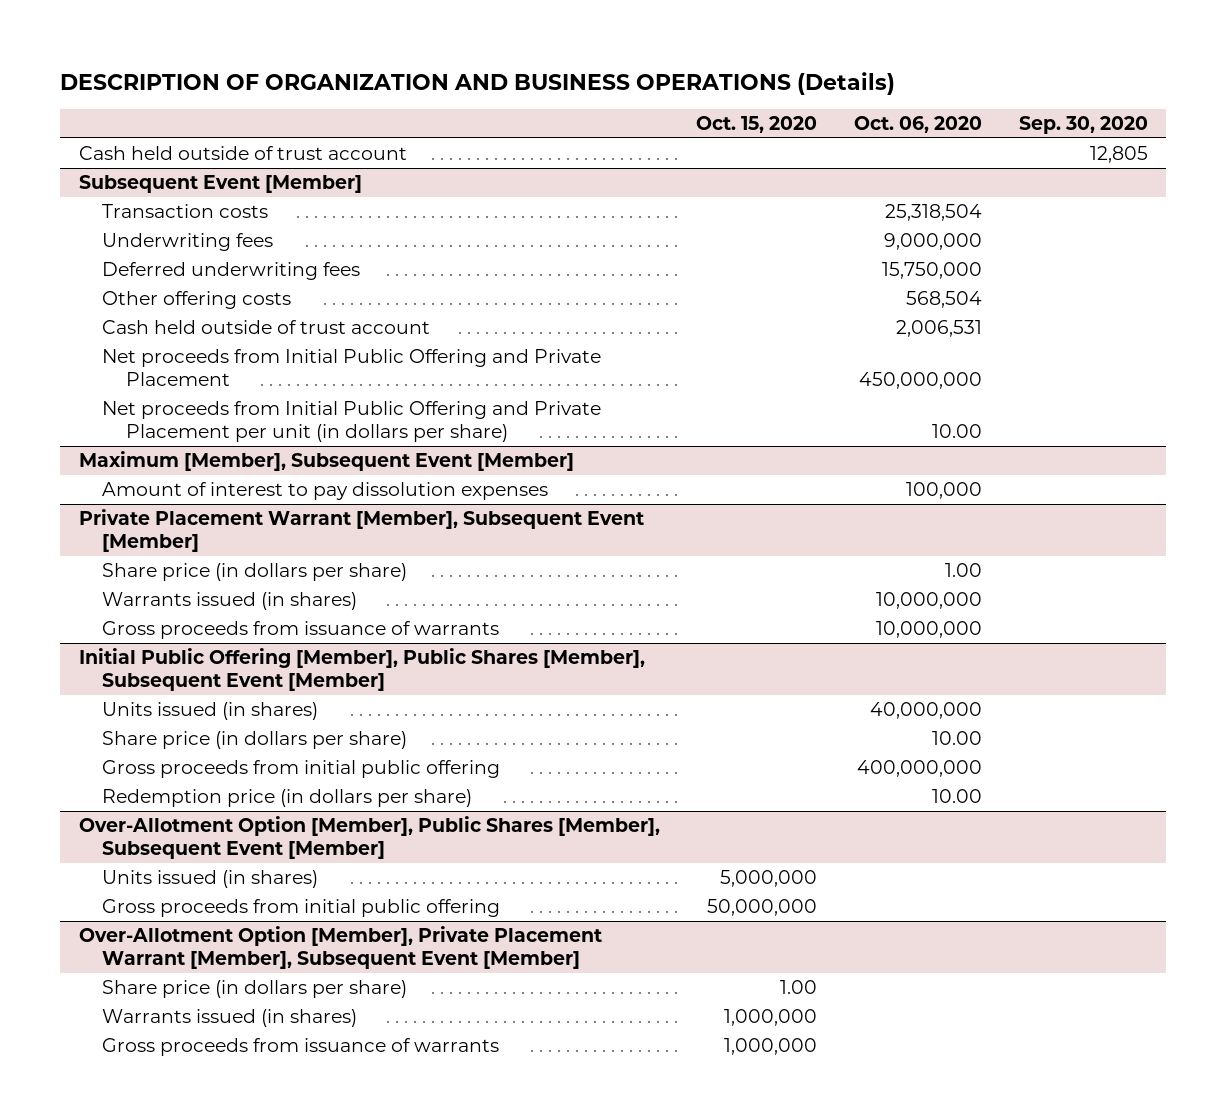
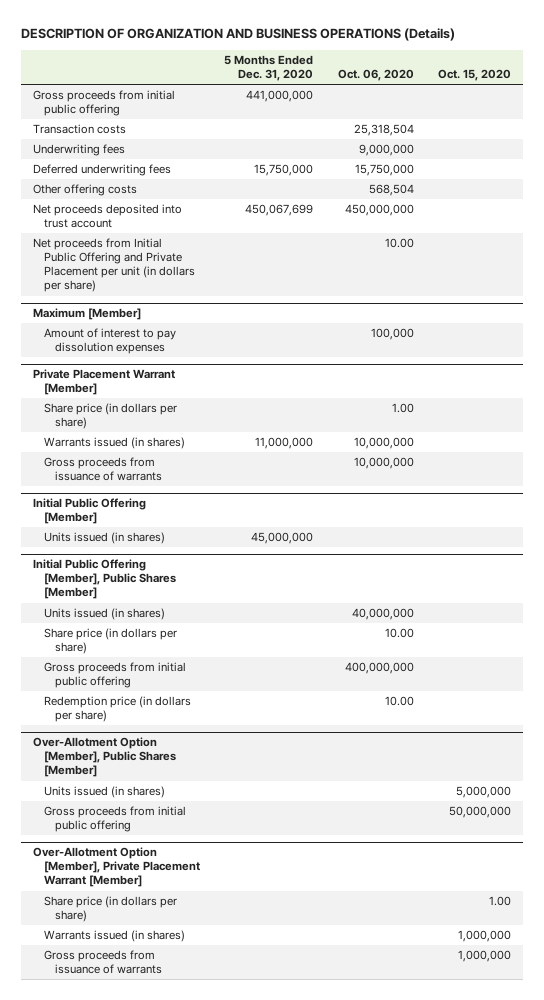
- | Oct. 15, 2020 | Oct. 06, 2020 | Sep. 30, 2020
+ | 5 Months Ended Dec. 31, 2020 | Oct. 06, 2020 | Oct. 15, 2020
- Cash held outside of trust account | | | 12,805
- Subsequent Event [Member]
+ Gross proceeds from initial public offering | 441,000,000 | |
- Cash held outside of trust account | | 2,006,531 |
- Net proceeds from Initial Public Offering and Private Placement | | 450,000,000 |
+ Net proceeds deposited into trust account | 450,067,699 | 450,000,000 |
- Maximum [Member], Subsequent Event [Member]
+ Maximum [Member]
- Private Placement Warrant [Member], Subsequent Event [Member]
+ Private Placement Warrant [Member]
- Initial Public Offering [Member], Public Shares [Member], Subsequent Event [Member]
+ Initial Public Offering [Member]
+ Units issued (in shares) | 45,000,000 | |
+ Initial Public Offering [Member], Public Shares [Member]
- Over-Allotment Option [Member], Public Shares [Member], Subsequent Event [Member]
+ Over-Allotment Option [Member], Public Shares [Member]
- Over-Allotment Option [Member], Private Placement Warrant [Member], Subsequent Event [Member]
+ Over-Allotment Option [Member], Private Placement Warrant [Member]

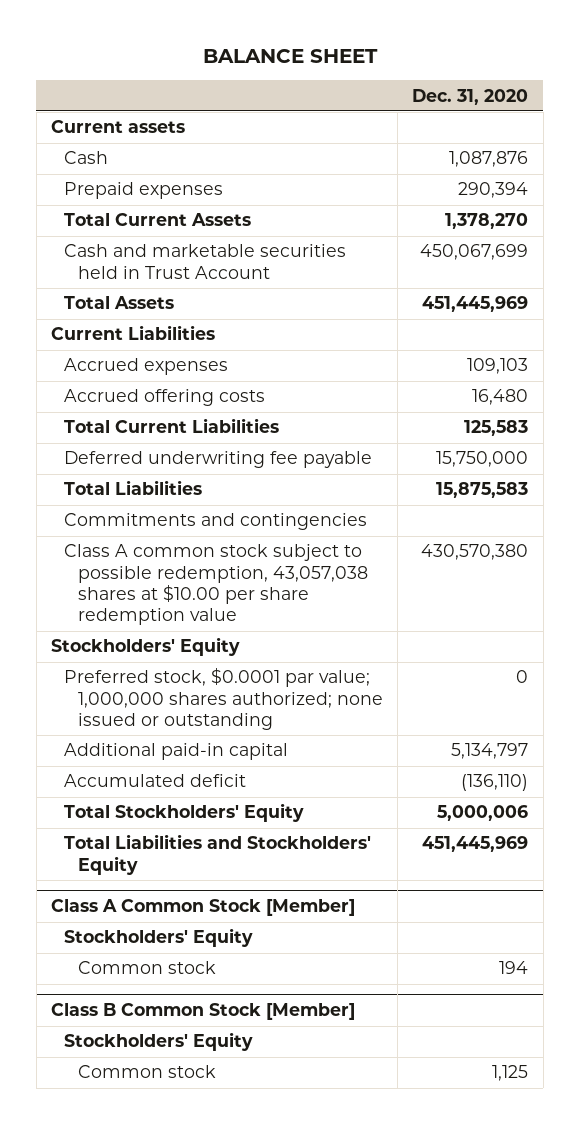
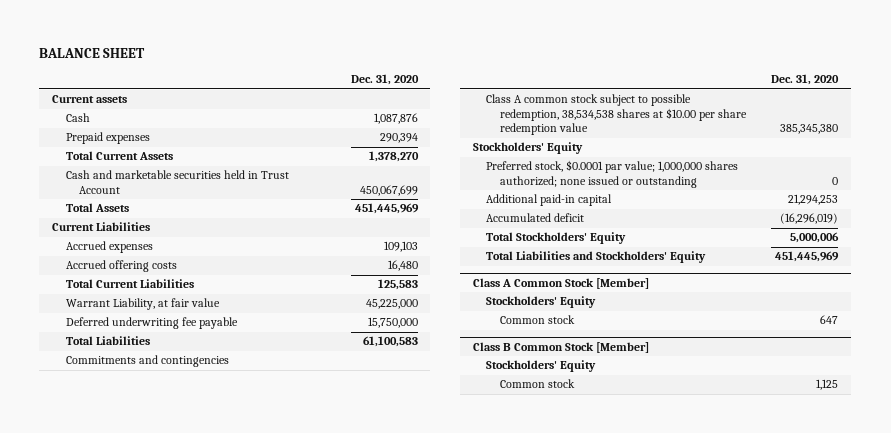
+ Warrant Liability, at fair value | 45,225,000
- Total Liabilities | 15,875,583
+ Total Liabilities | 61,100,583
- Class A common stock subject to possible redemption, 43,057,038 shares at $10.00 per share redemption value | 430,570,380
+ Class A common stock subject to possible redemption, 38,534,538 shares at $10.00 per share redemption value | 385,345,380
- Additional paid-in capital | 5,134,797
- Accumulated deficit | (136,110)
+ Additional paid-in capital | 21,294,253
+ Accumulated deficit | (16,296,019)
@ Class A Common Stock [Member]
- Common stock | 194
+ Common stock | 647

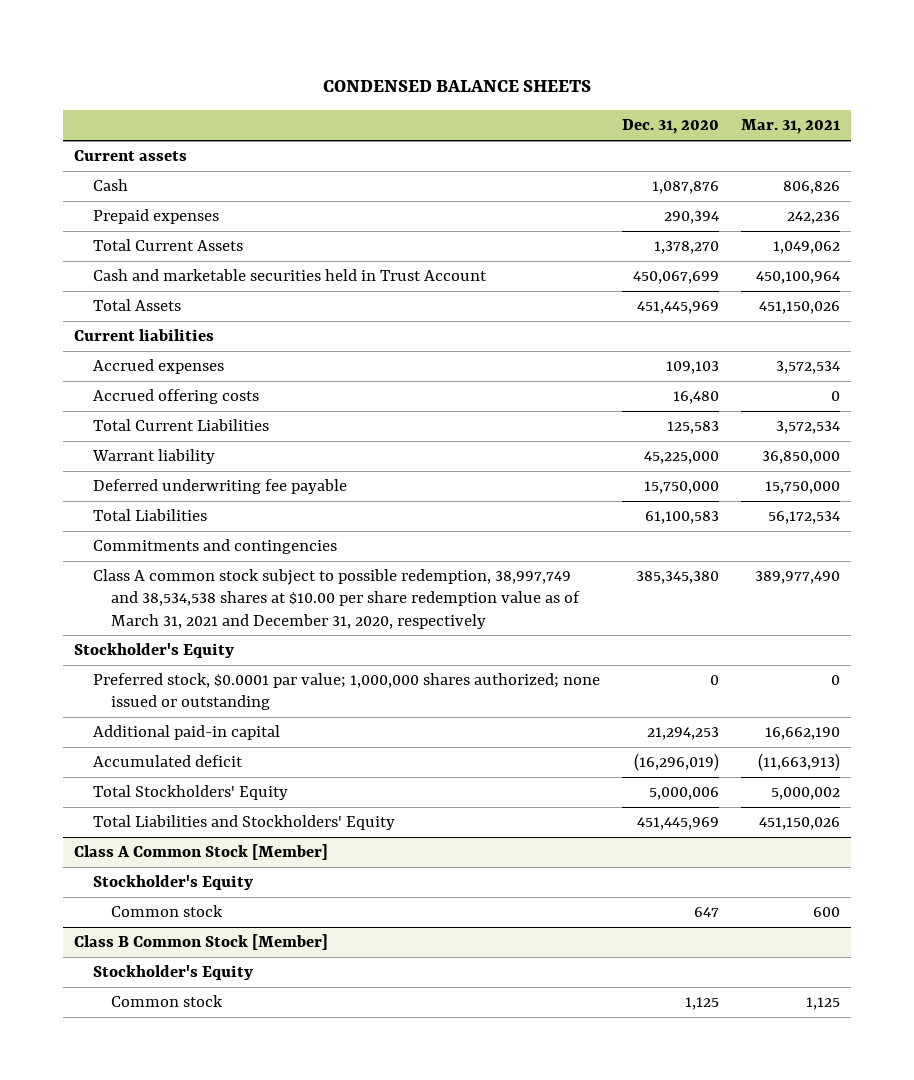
- BALANCE SHEET
+ CONDENSED BALANCE SHEETS
- | Dec. 31, 2020
+ | Dec. 31, 2020 | Mar. 31, 2021
- Current Liabilities
+ Current liabilities
- Warrant Liability, at fair value | 45,225,000
+ Warrant liability | 45,225,000 | 36,850,000
- Class A common stock subject to possible redemption, 38,534,538 shares at $10.00 per share redemption value | 385,345,380
- Stockholders' Equity
+ Class A common stock subject to possible redemption, 38,997,749 and 38,534,538 shares at $10.00 per share redemption value as of March 31, 2021 and December 31, 2020, respectively | 385,345,380 | 389,977,490
+ Stockholder's Equity
@ Class A Common Stock [Member]
- Stockholders' Equity
+ Stockholder's Equity
@ Class B Common Stock [Member]
- Stockholders' Equity
+ Stockholder's Equity

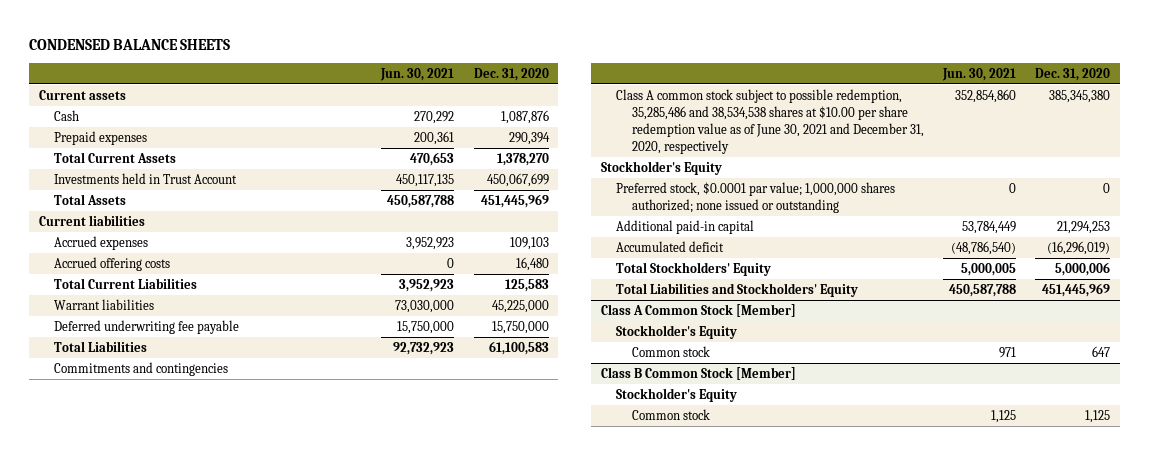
- | Dec. 31, 2020 | Mar. 31, 2021
+ | Jun. 30, 2021 | Dec. 31, 2020
- Cash and marketable securities held in Trust Account | 450,067,699 | 450,100,964
+ Investments held in Trust Account | 450,117,135 | 450,067,699
- Warrant liability | 45,225,000 | 36,850,000
+ Warrant liabilities | 73,030,000 | 45,225,000
- Class A common stock subject to possible redemption, 38,997,749 and 38,534,538 shares at $10.00 per share redemption value as of March 31, 2021 and December 31, 2020, respectively | 385,345,380 | 389,977,490
+ Class A common stock subject to possible redemption, 35,285,486 and 38,534,538 shares at $10.00 per share redemption value as of June 30, 2021 and December 31, 2020, respectively | 352,854,860 | 385,345,380

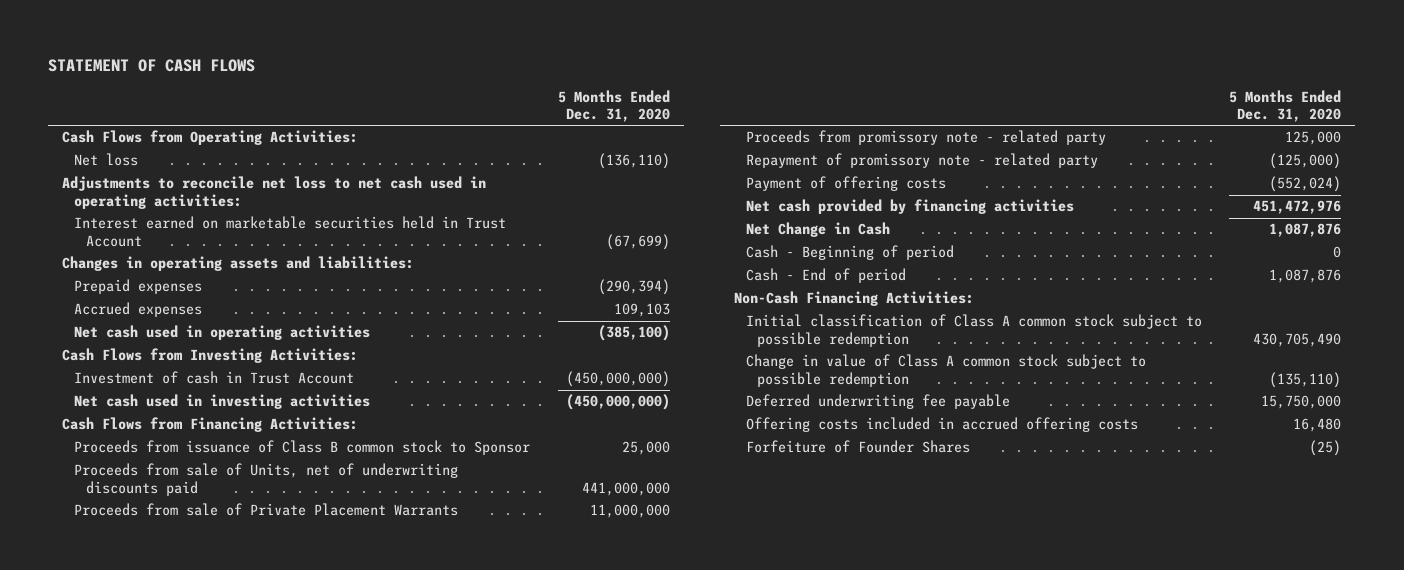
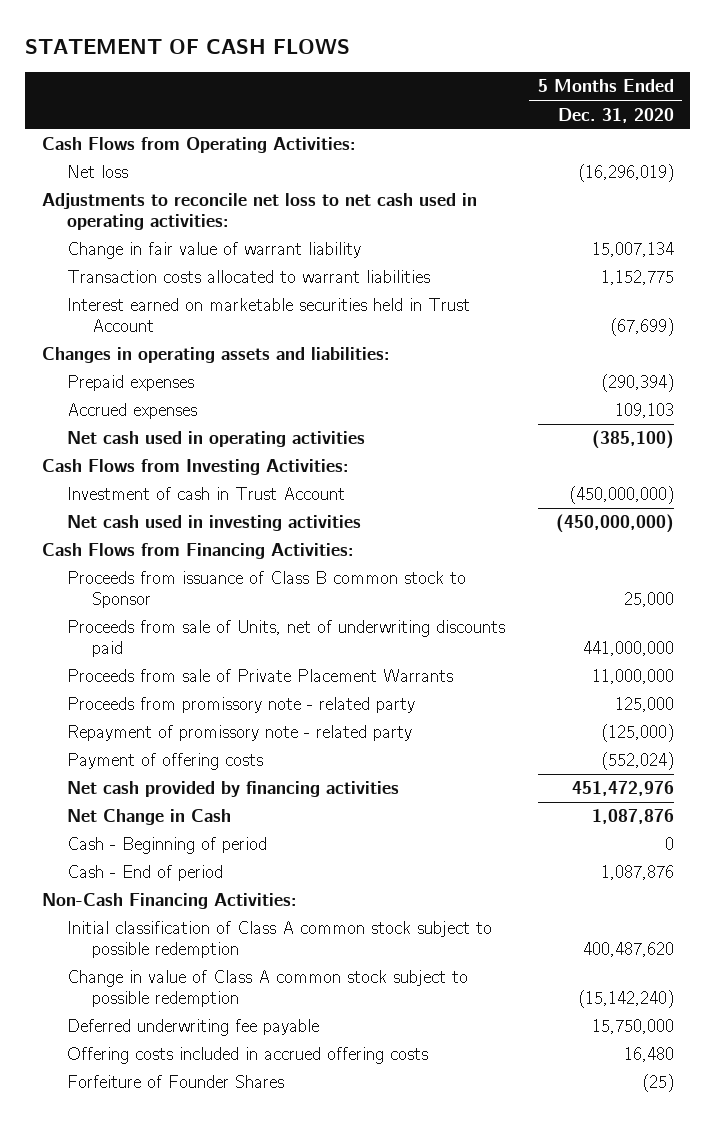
- Net loss | (136,110)
+ Net loss | (16,296,019)
+ Change in fair value of warrant liability | 15,007,134
+ Transaction costs allocated to warrant liabilities | 1,152,775
- Initial classification of Class A common stock subject to possible redemption | 430,705,490
- Change in value of Class A common stock subject to possible redemption | (135,110)
+ Initial classification of Class A common stock subject to possible redemption | 400,487,620
+ Change in value of Class A common stock subject to possible redemption | (15,142,240)

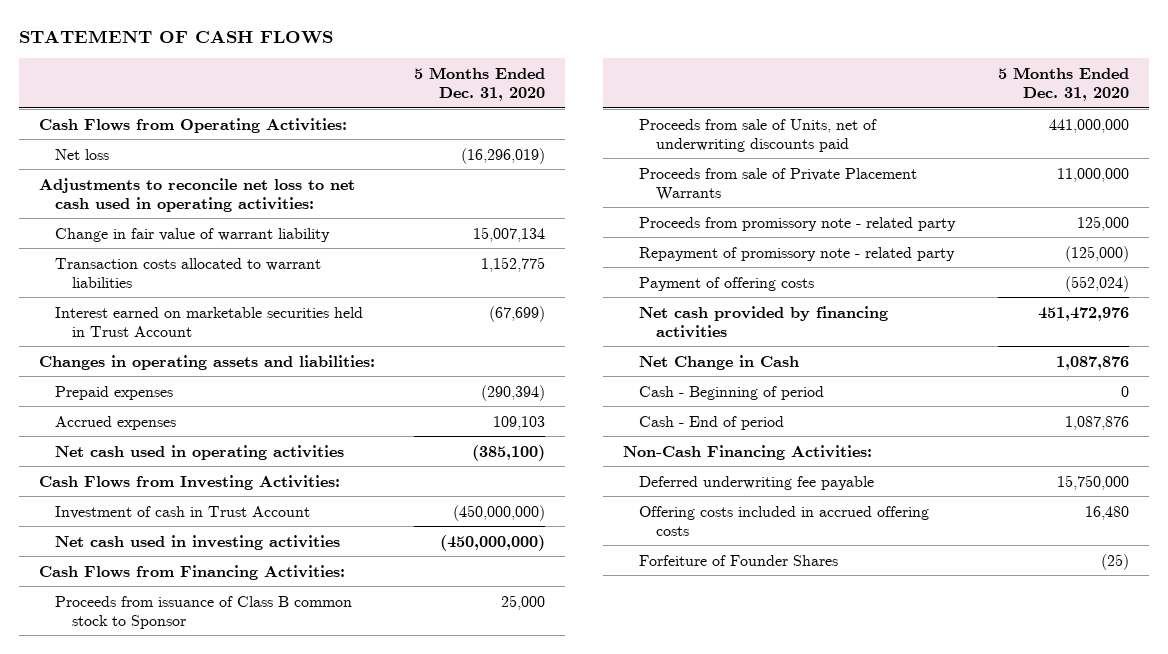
- Initial classification of Class A common stock subject to possible redemption | 400,487,620
- Change in value of Class A common stock subject to possible redemption | (15,142,240)

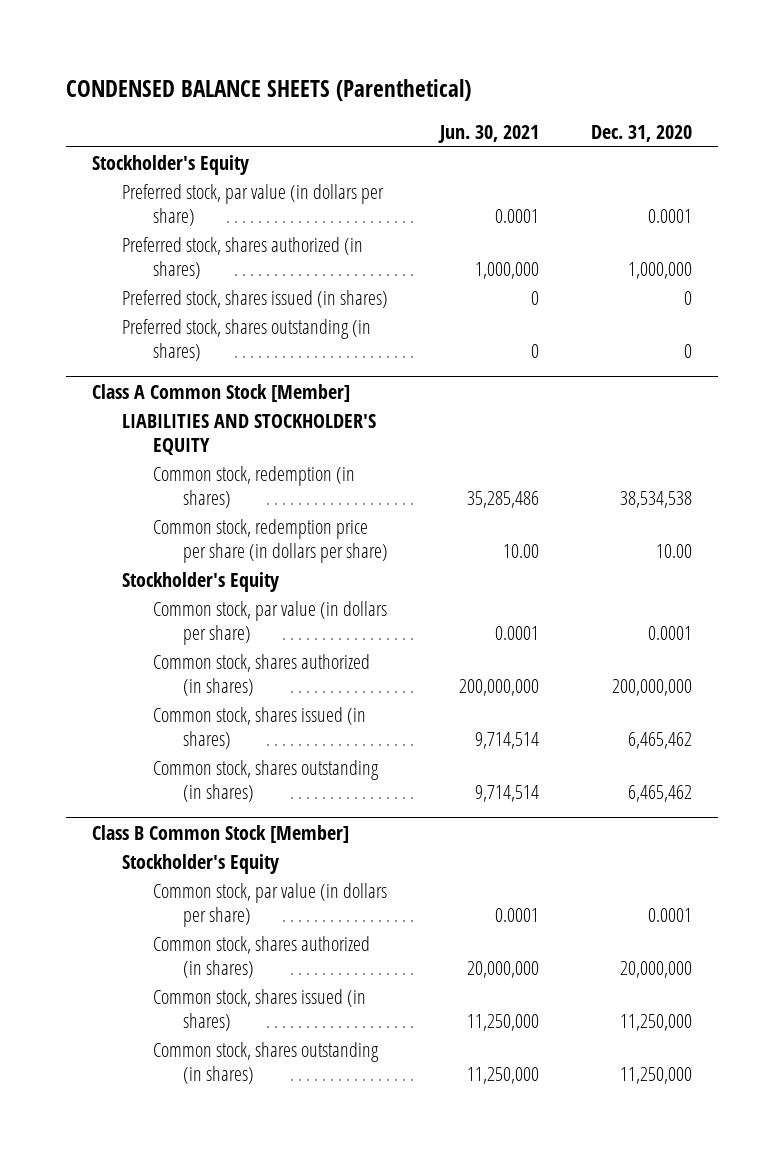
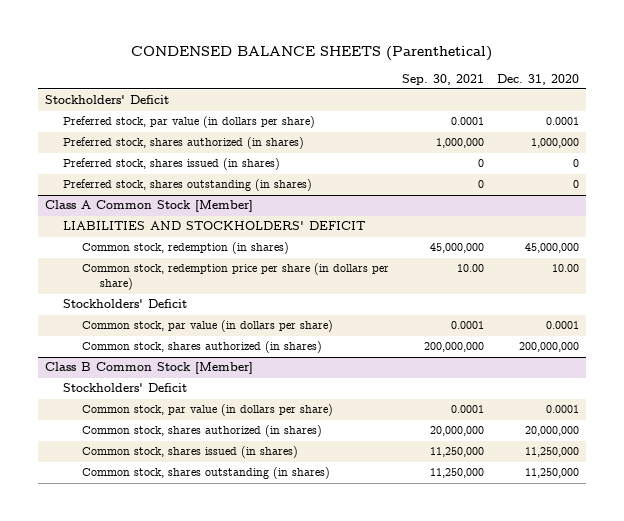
- | Jun. 30, 2021 | Dec. 31, 2020
+ | Sep. 30, 2021 | Dec. 31, 2020
- Stockholder's Equity
+ Stockholders' Deficit
@ Class A Common Stock [Member]
- LIABILITIES AND STOCKHOLDER'S EQUITY
- Common stock, redemption (in shares) | 35,285,486 | 38,534,538
+ LIABILITIES AND STOCKHOLDERS' DEFICIT
+ Common stock, redemption (in shares) | 45,000,000 | 45,000,000
- Stockholder's Equity
+ Stockholders' Deficit
- Common stock, shares issued (in shares) | 9,714,514 | 6,465,462
- Common stock, shares outstanding (in shares) | 9,714,514 | 6,465,462
@ Class B Common Stock [Member]
- Stockholder's Equity
+ Stockholders' Deficit

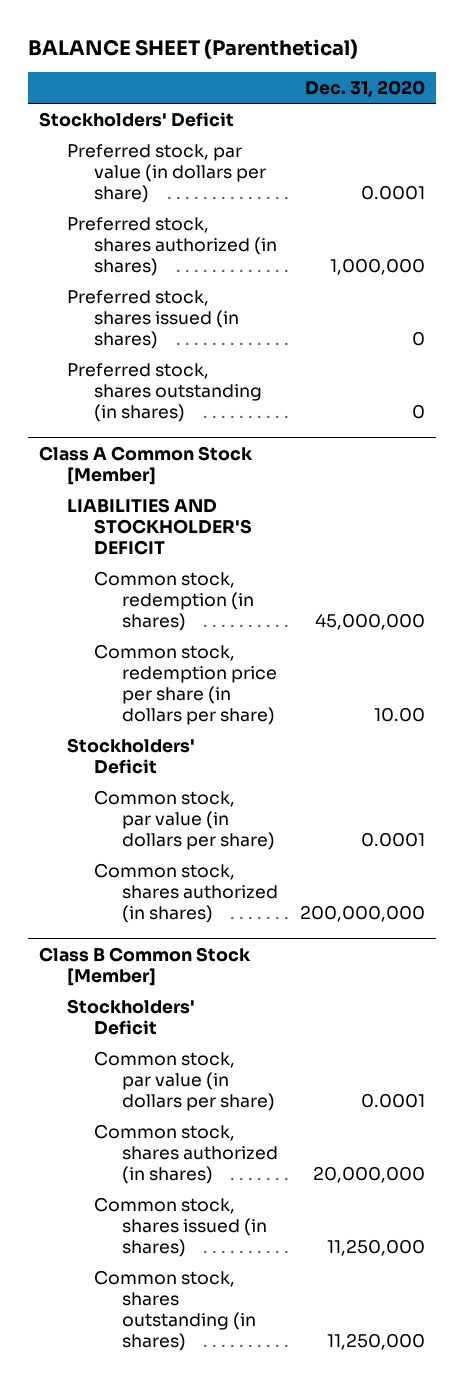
- CONDENSED BALANCE SHEETS (Parenthetical)
+ BALANCE SHEET (Parenthetical)
- | Sep. 30, 2021 | Dec. 31, 2020
+ | Dec. 31, 2020
@ Class A Common Stock [Member]
- LIABILITIES AND STOCKHOLDERS' DEFICIT
+ LIABILITIES AND STOCKHOLDER'S DEFICIT

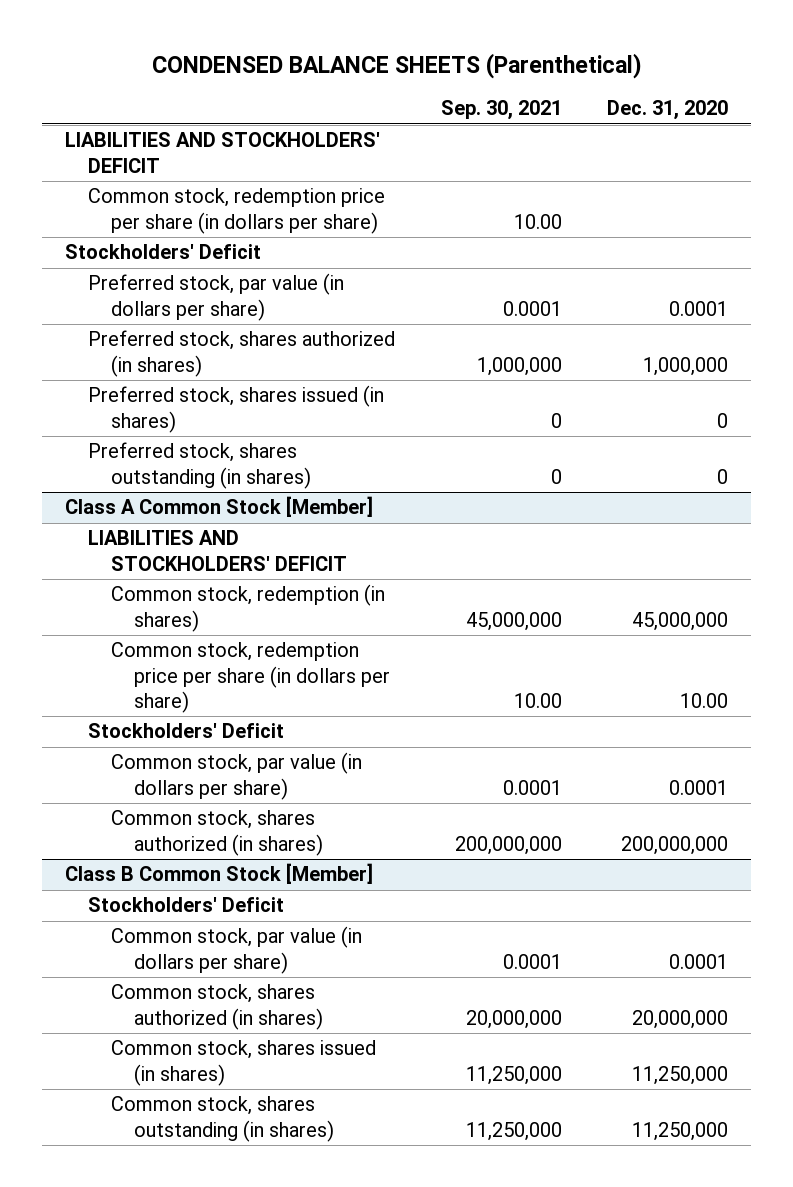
- BALANCE SHEET (Parenthetical)
+ CONDENSED BALANCE SHEETS (Parenthetical)
- | Dec. 31, 2020
+ | Sep. 30, 2021 | Dec. 31, 2020
+ LIABILITIES AND STOCKHOLDERS' DEFICIT
+ Common stock, redemption price per share (in dollars per share) | 10.00 |
@ Class A Common Stock [Member]
- LIABILITIES AND STOCKHOLDER'S DEFICIT
+ LIABILITIES AND STOCKHOLDERS' DEFICIT

